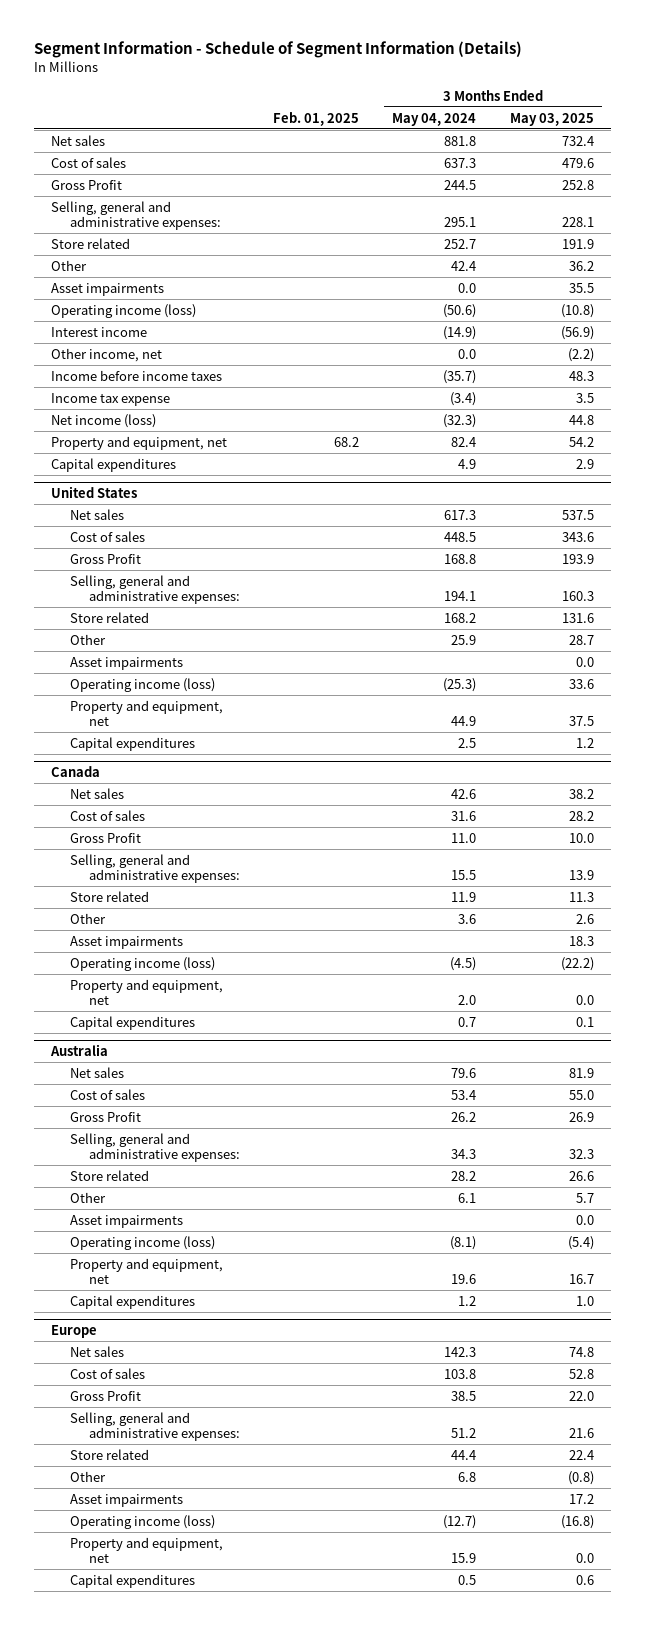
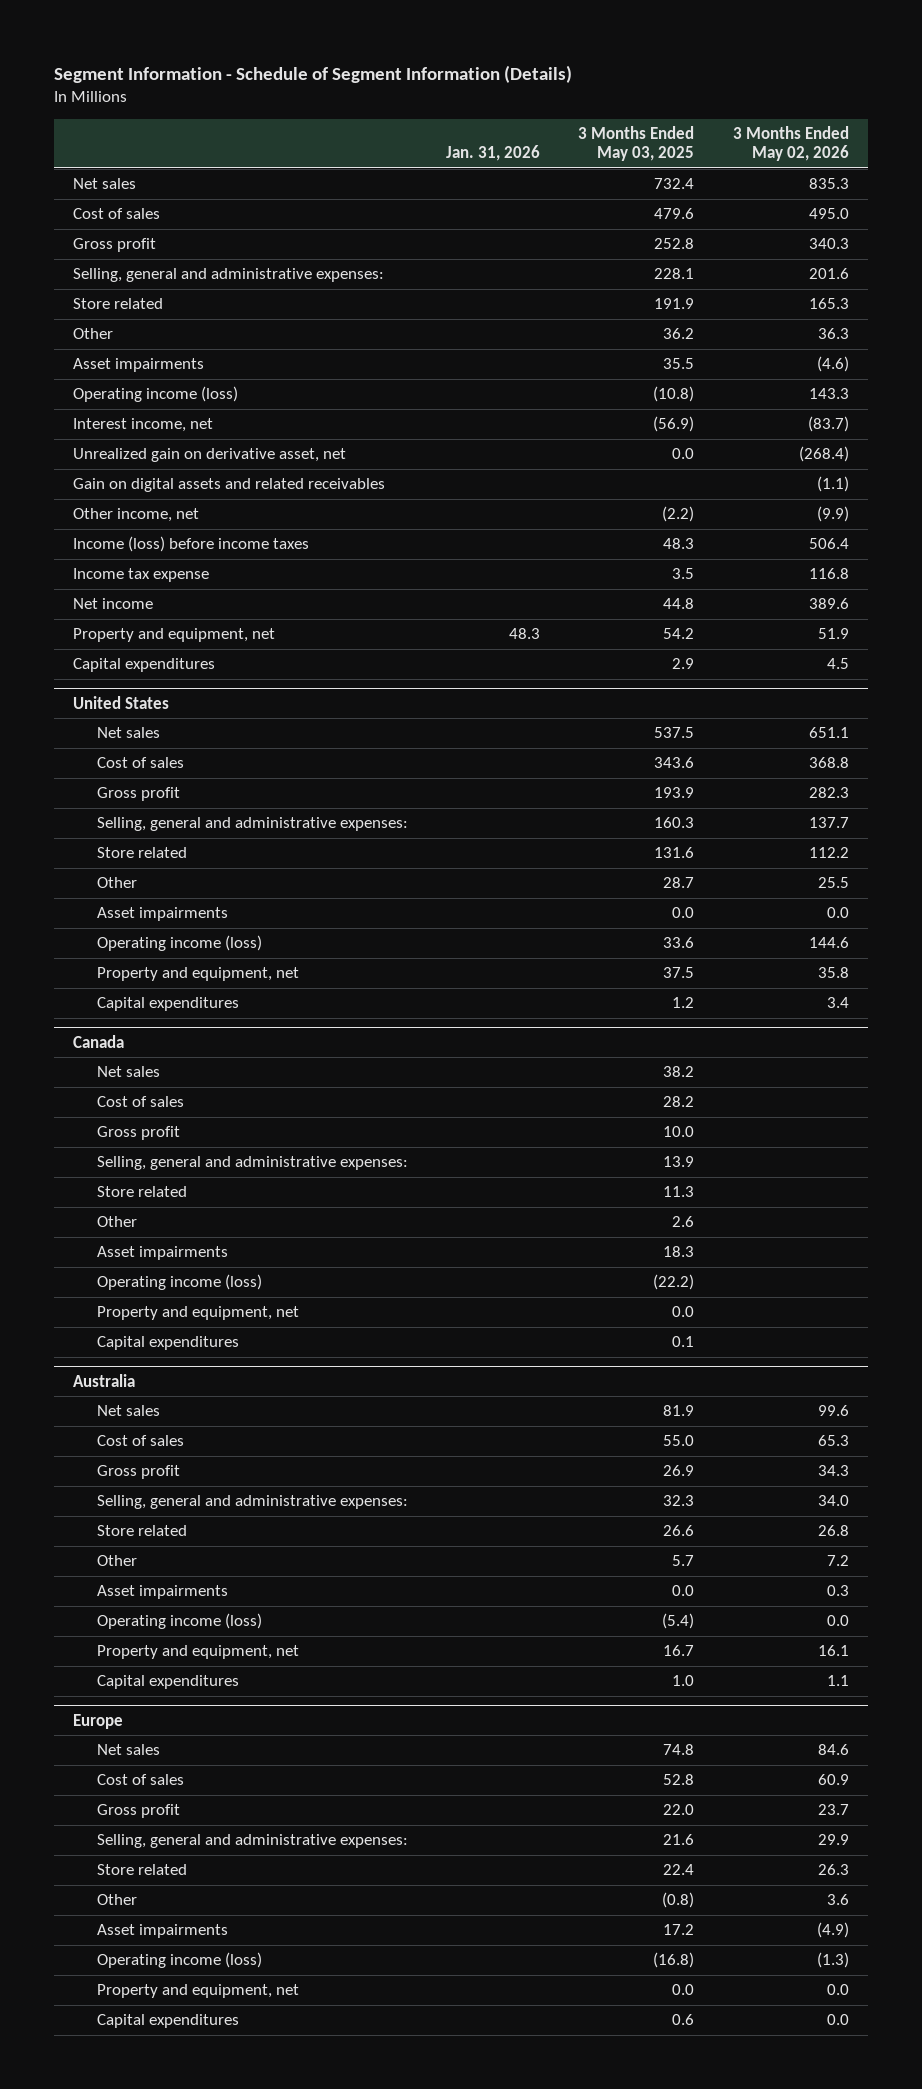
- | Feb. 01, 2025 | 3 Months Ended May 04, 2024 | 3 Months Ended May 03, 2025
+ | Jan. 31, 2026 | 3 Months Ended May 03, 2025 | 3 Months Ended May 02, 2026
- Gross Profit | | 244.5 | 252.8
+ Gross profit | | 252.8 | 340.3
- Interest income | | (14.9) | (56.9)
+ Interest income, net | | (56.9) | (83.7)
+ Unrealized gain on derivative asset, net | | 0.0 | (268.4)
+ Gain on digital assets and related receivables | | | (1.1)
- Income before income taxes | | (35.7) | 48.3
+ Income (loss) before income taxes | | 48.3 | 506.4
- Net income (loss) | | (32.3) | 44.8
+ Net income | | 44.8 | 389.6
@ United States
- Gross Profit | | 168.8 | 193.9
+ Gross profit | | 193.9 | 282.3
@ Canada
- Gross Profit | | 11.0 | 10.0
+ Gross profit | | 10.0 |
@ Australia
- Gross Profit | | 26.2 | 26.9
+ Gross profit | | 26.9 | 34.3
@ Europe
- Gross Profit | | 38.5 | 22.0
+ Gross profit | | 22.0 | 23.7

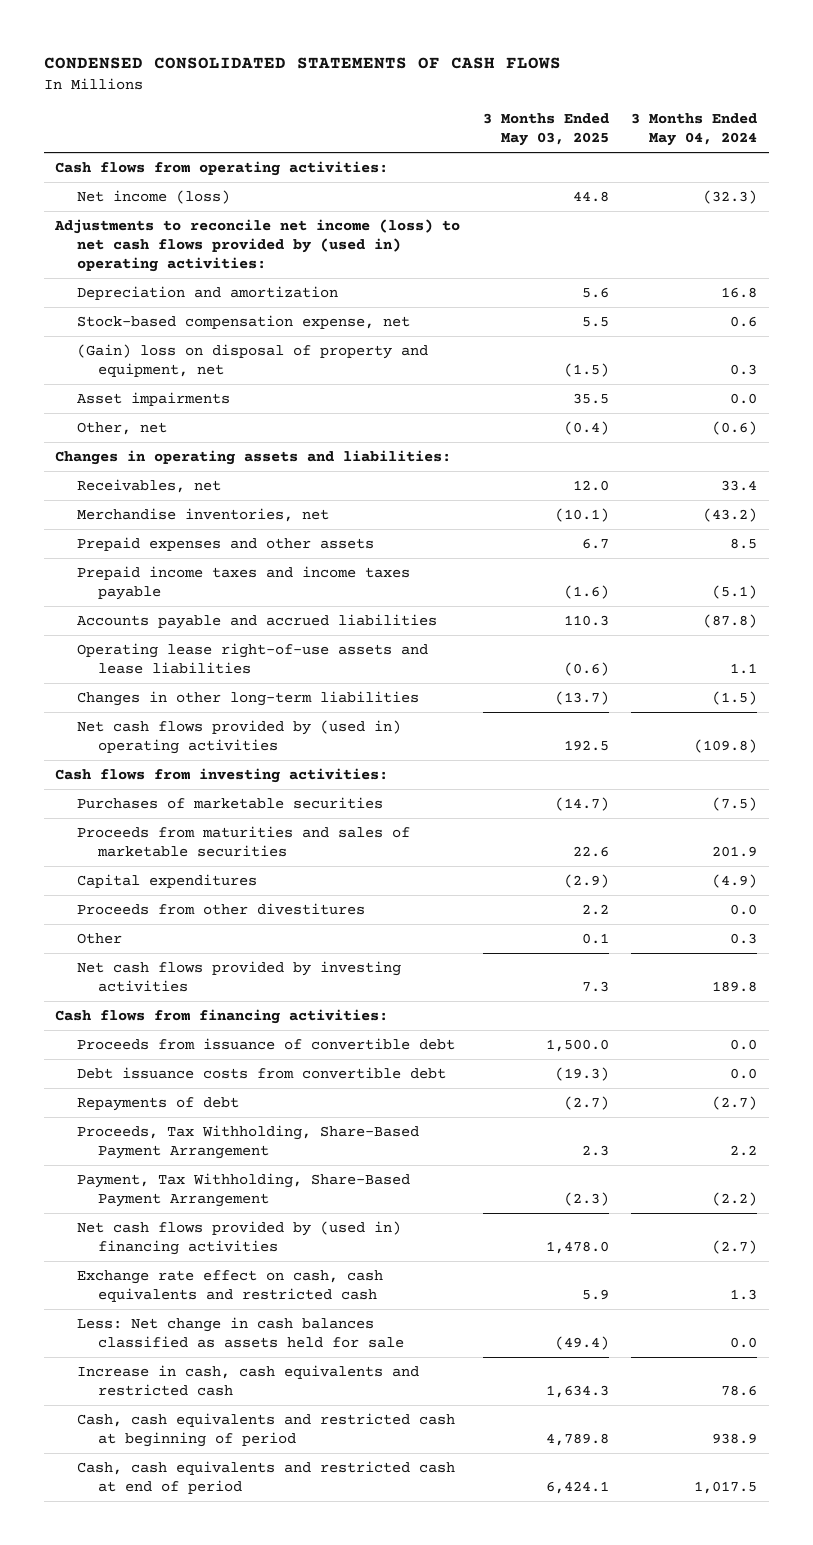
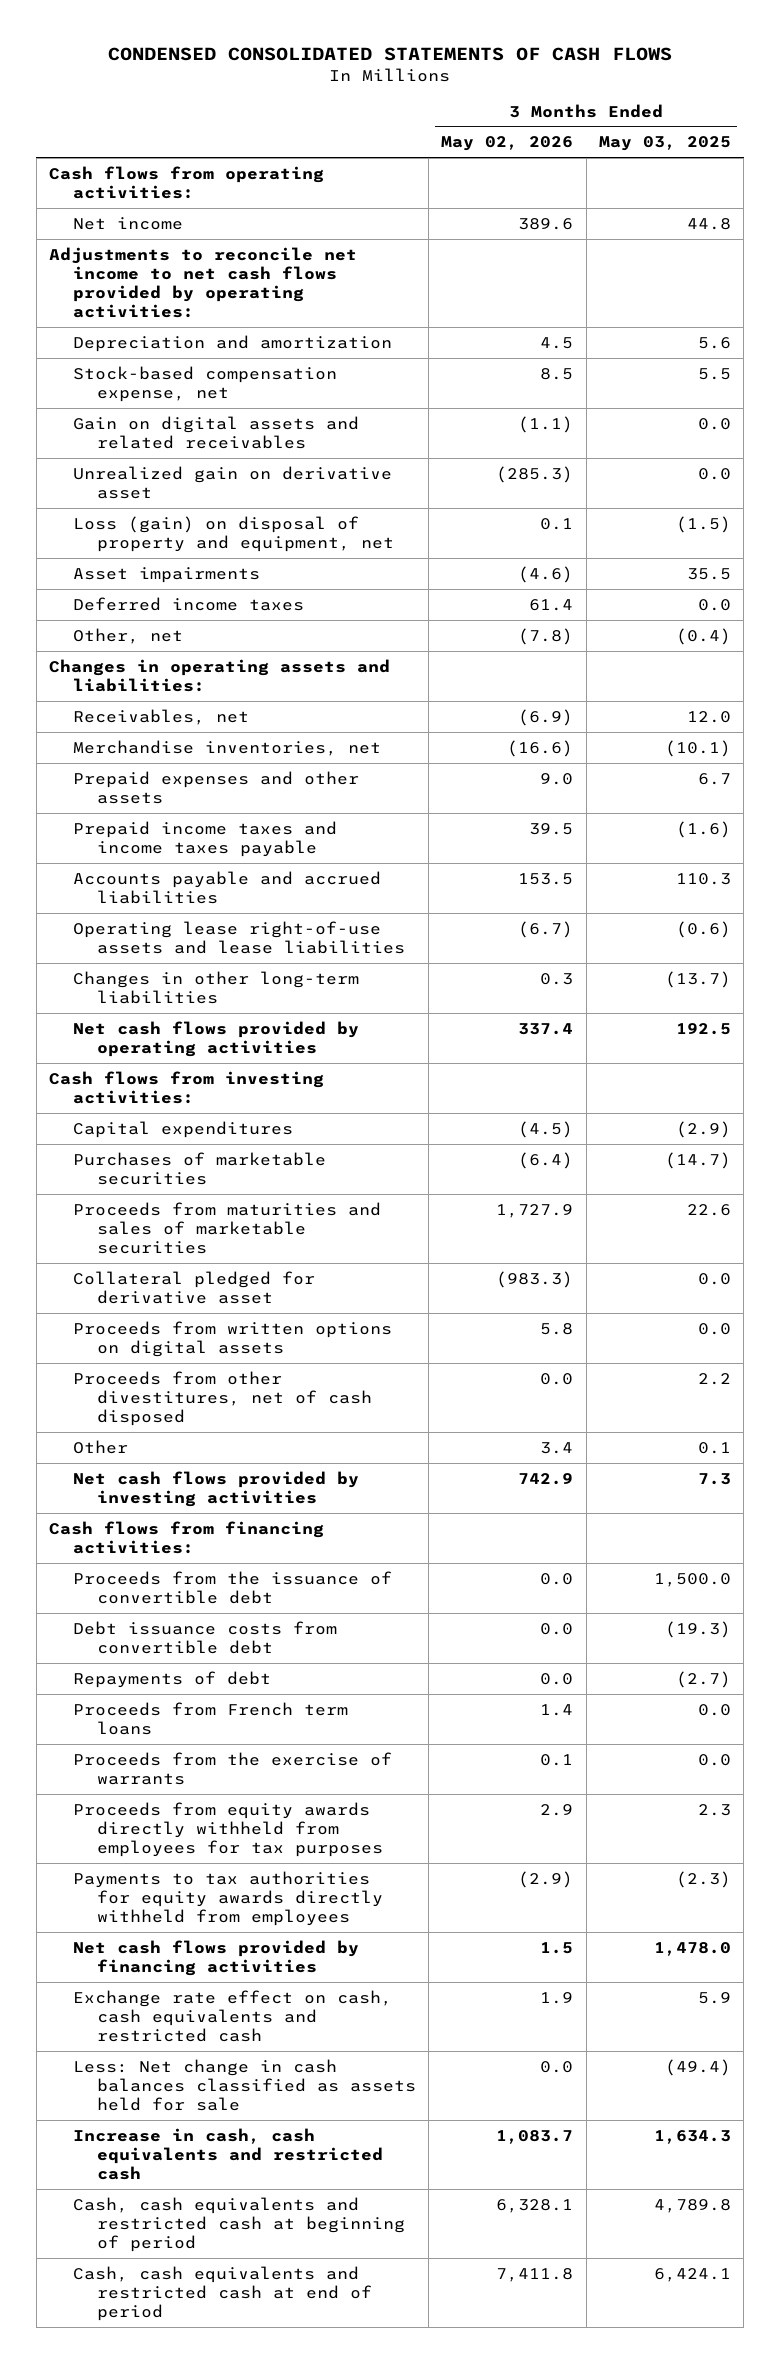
- | 3 Months Ended May 03, 2025 | 3 Months Ended May 04, 2024
+ | 3 Months Ended May 02, 2026 | 3 Months Ended May 03, 2025
- Net income (loss) | 44.8 | (32.3)
- Adjustments to reconcile net income (loss) to net cash flows provided by (used in) operating activities:
+ Net income | 389.6 | 44.8
+ Adjustments to reconcile net income to net cash flows provided by operating activities:
- (Gain) loss on disposal of property and equipment, net | (1.5) | 0.3
+ Gain on digital assets and related receivables | (1.1) | 0.0
+ Unrealized gain on derivative asset | (285.3) | 0.0
+ Loss (gain) on disposal of property and equipment, net | 0.1 | (1.5)
+ Deferred income taxes | 61.4 | 0.0
- Net cash flows provided by (used in) operating activities | 192.5 | (109.8)
+ Net cash flows provided by operating activities | 337.4 | 192.5
moved up: Capital expenditures | (4.5) | (2.9)
- Proceeds from other divestitures | 2.2 | 0.0
+ Collateral pledged for derivative asset | (983.3) | 0.0
+ Proceeds from written options on digital assets | 5.8 | 0.0
+ Proceeds from other divestitures, net of cash disposed | 0.0 | 2.2
- Proceeds from issuance of convertible debt | 1,500.0 | 0.0
+ Proceeds from the issuance of convertible debt | 0.0 | 1,500.0
- Proceeds, Tax Withholding, Share-Based Payment Arrangement | 2.3 | 2.2
- Payment, Tax Withholding, Share-Based Payment Arrangement | (2.3) | (2.2)
- Net cash flows provided by (used in) financing activities | 1,478.0 | (2.7)
+ Proceeds from French term loans | 1.4 | 0.0
+ Proceeds from the exercise of warrants | 0.1 | 0.0
+ Proceeds from equity awards directly withheld from employees for tax purposes | 2.9 | 2.3
+ Payments to tax authorities for equity awards directly withheld from employees | (2.9) | (2.3)
+ Net cash flows provided by financing activities | 1.5 | 1,478.0

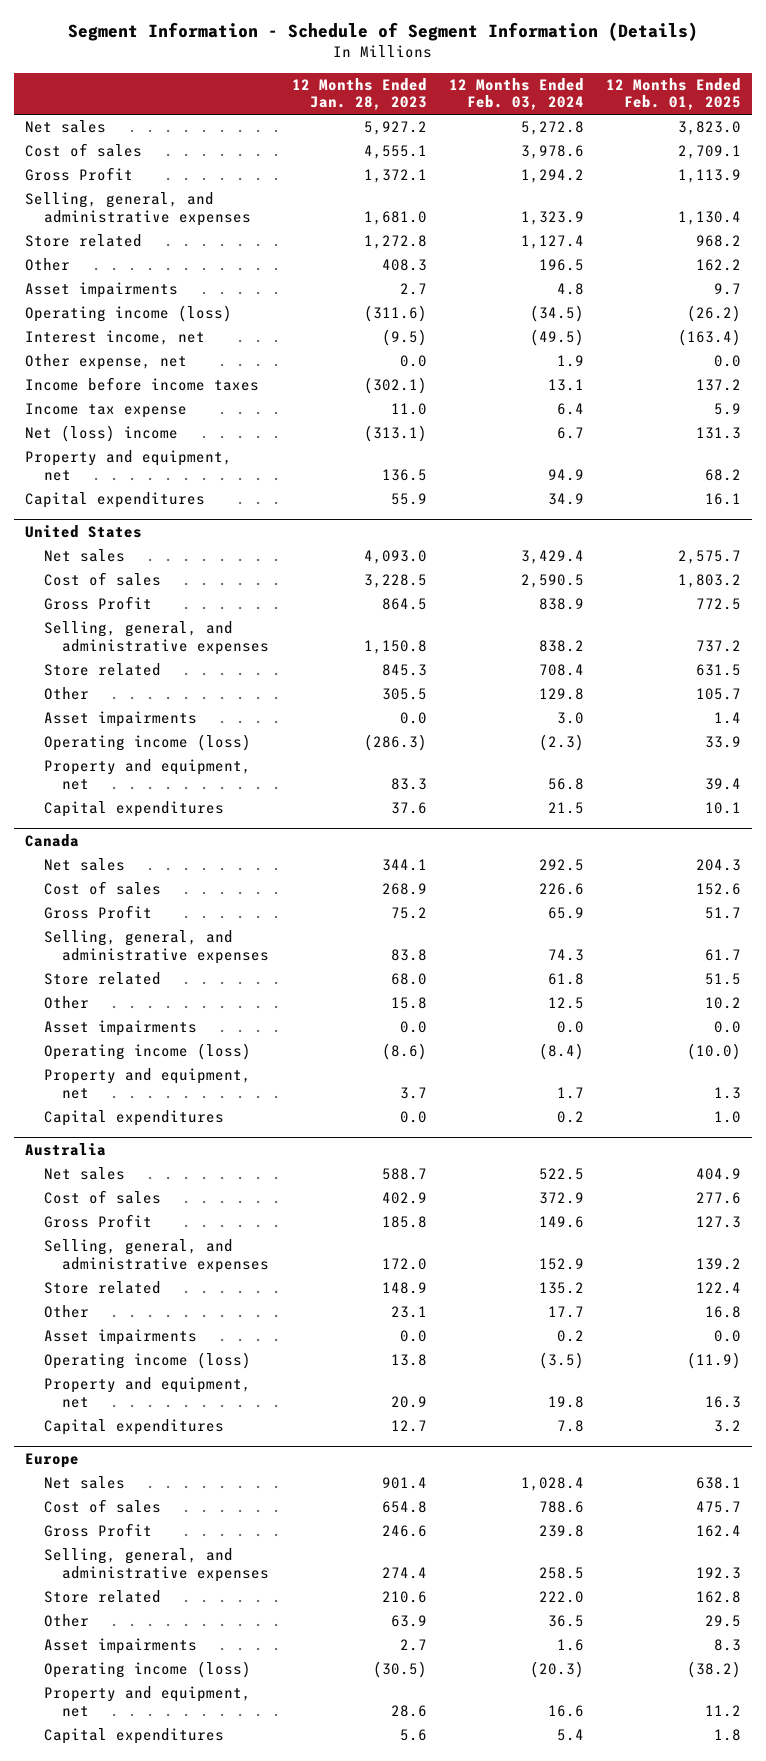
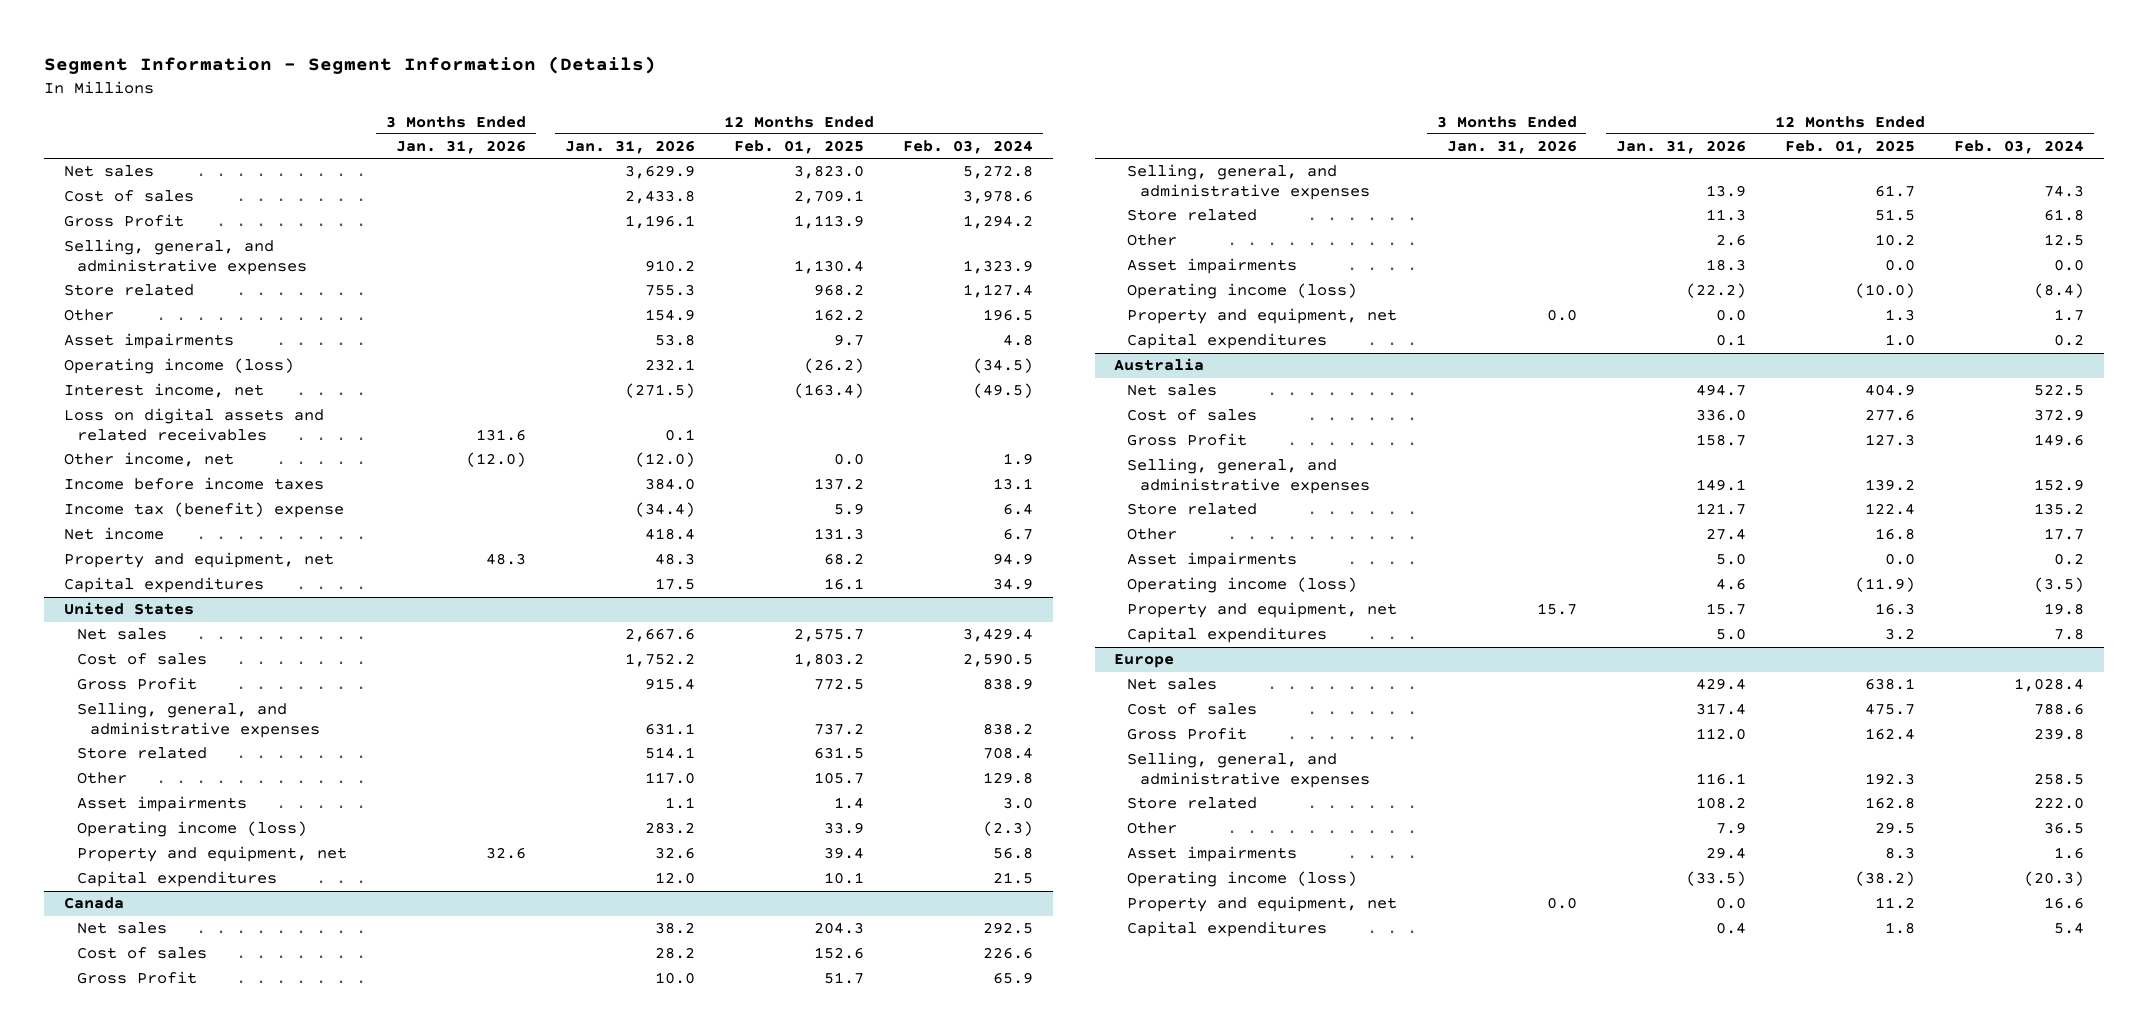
- Segment Information - Schedule of Segment Information (Details)
+ Segment Information - Segment Information (Details)
- | 12 Months Ended Jan. 28, 2023 | 12 Months Ended Feb. 03, 2024 | 12 Months Ended Feb. 01, 2025
+ | 3 Months Ended Jan. 31, 2026 | 12 Months Ended Jan. 31, 2026 | 12 Months Ended Feb. 01, 2025 | 12 Months Ended Feb. 03, 2024
- Other expense, net | 0.0 | 1.9 | 0.0
+ Loss on digital assets and related receivables | 131.6 | 0.1 | |
+ Other income, net | (12.0) | (12.0) | 0.0 | 1.9
- Income tax expense | 11.0 | 6.4 | 5.9
- Net (loss) income | (313.1) | 6.7 | 131.3
+ Income tax (benefit) expense | | (34.4) | 5.9 | 6.4
+ Net income | | 418.4 | 131.3 | 6.7

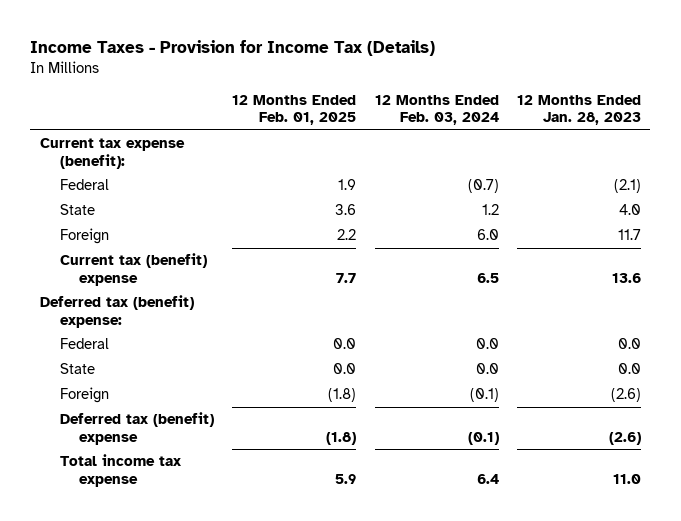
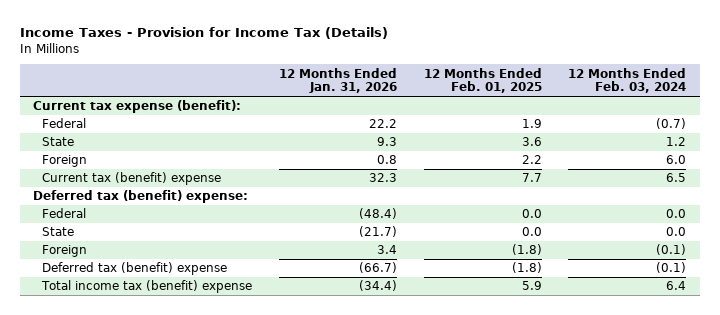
- | 12 Months Ended Feb. 01, 2025 | 12 Months Ended Feb. 03, 2024 | 12 Months Ended Jan. 28, 2023
+ | 12 Months Ended Jan. 31, 2026 | 12 Months Ended Feb. 01, 2025 | 12 Months Ended Feb. 03, 2024
- Total income tax expense | 5.9 | 6.4 | 11.0
+ Total income tax (benefit) expense | (34.4) | 5.9 | 6.4

